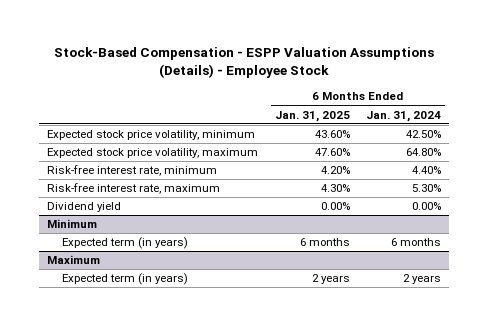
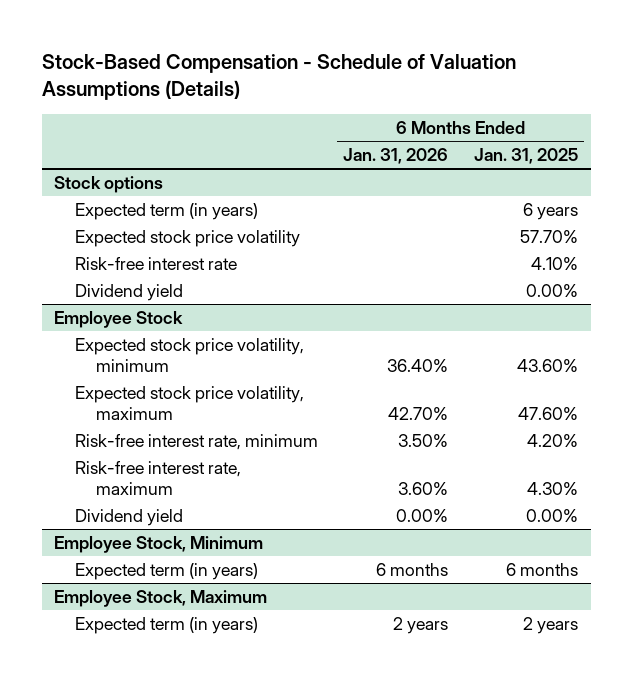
- Stock-Based Compensation - ESPP Valuation Assumptions (Details) - Employee Stock
+ Stock-Based Compensation - Schedule of Valuation Assumptions (Details)
- | 6 Months Ended Jan. 31, 2025 | 6 Months Ended Jan. 31, 2024
+ | 6 Months Ended Jan. 31, 2026 | 6 Months Ended Jan. 31, 2025
+ Stock options
+ Expected term (in years) | | 6 years
+ Expected stock price volatility | | 57.70%
+ Risk-free interest rate | | 4.10%
+ Dividend yield | | 0.00%
+ Employee Stock
- Minimum
+ Employee Stock, Minimum
- Maximum
+ Employee Stock, Maximum

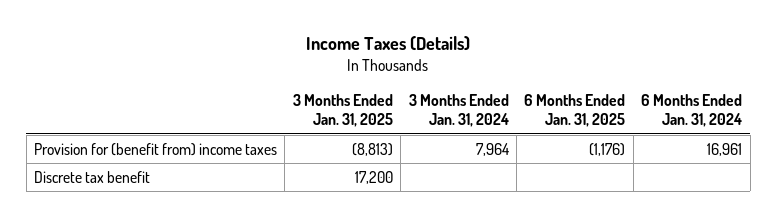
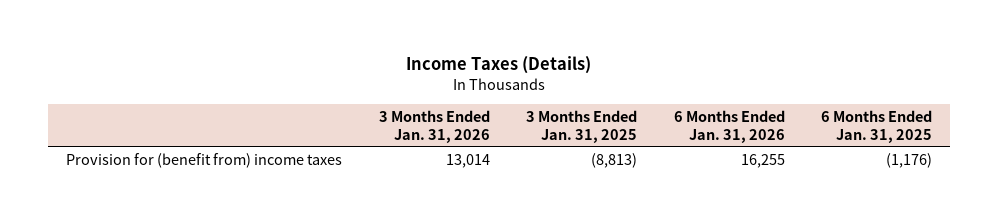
- | 3 Months Ended Jan. 31, 2025 | 3 Months Ended Jan. 31, 2024 | 6 Months Ended Jan. 31, 2025 | 6 Months Ended Jan. 31, 2024
+ | 3 Months Ended Jan. 31, 2026 | 3 Months Ended Jan. 31, 2025 | 6 Months Ended Jan. 31, 2026 | 6 Months Ended Jan. 31, 2025
- Discrete tax benefit | 17,200 | | |

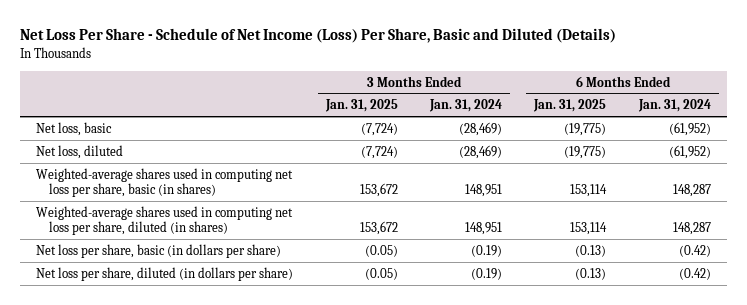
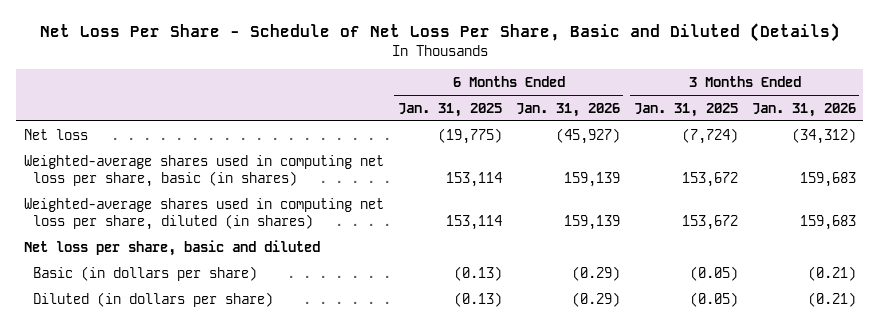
- Net Loss Per Share - Schedule of Net Income (Loss) Per Share, Basic and Diluted (Details)
+ Net Loss Per Share - Schedule of Net Loss Per Share, Basic and Diluted (Details)
- | 3 Months Ended Jan. 31, 2025 | 3 Months Ended Jan. 31, 2024 | 6 Months Ended Jan. 31, 2025 | 6 Months Ended Jan. 31, 2024
+ | 6 Months Ended Jan. 31, 2025 | 6 Months Ended Jan. 31, 2026 | 3 Months Ended Jan. 31, 2025 | 3 Months Ended Jan. 31, 2026
- Net loss, basic | (7,724) | (28,469) | (19,775) | (61,952)
- Net loss, diluted | (7,724) | (28,469) | (19,775) | (61,952)
+ Net loss | (19,775) | (45,927) | (7,724) | (34,312)
- Net loss per share, basic (in dollars per share) | (0.05) | (0.19) | (0.13) | (0.42)
- Net loss per share, diluted (in dollars per share) | (0.05) | (0.19) | (0.13) | (0.42)
+ Net loss per share, basic and diluted
+ Basic (in dollars per share) | (0.13) | (0.29) | (0.05) | (0.21)
+ Diluted (in dollars per share) | (0.13) | (0.29) | (0.05) | (0.21)

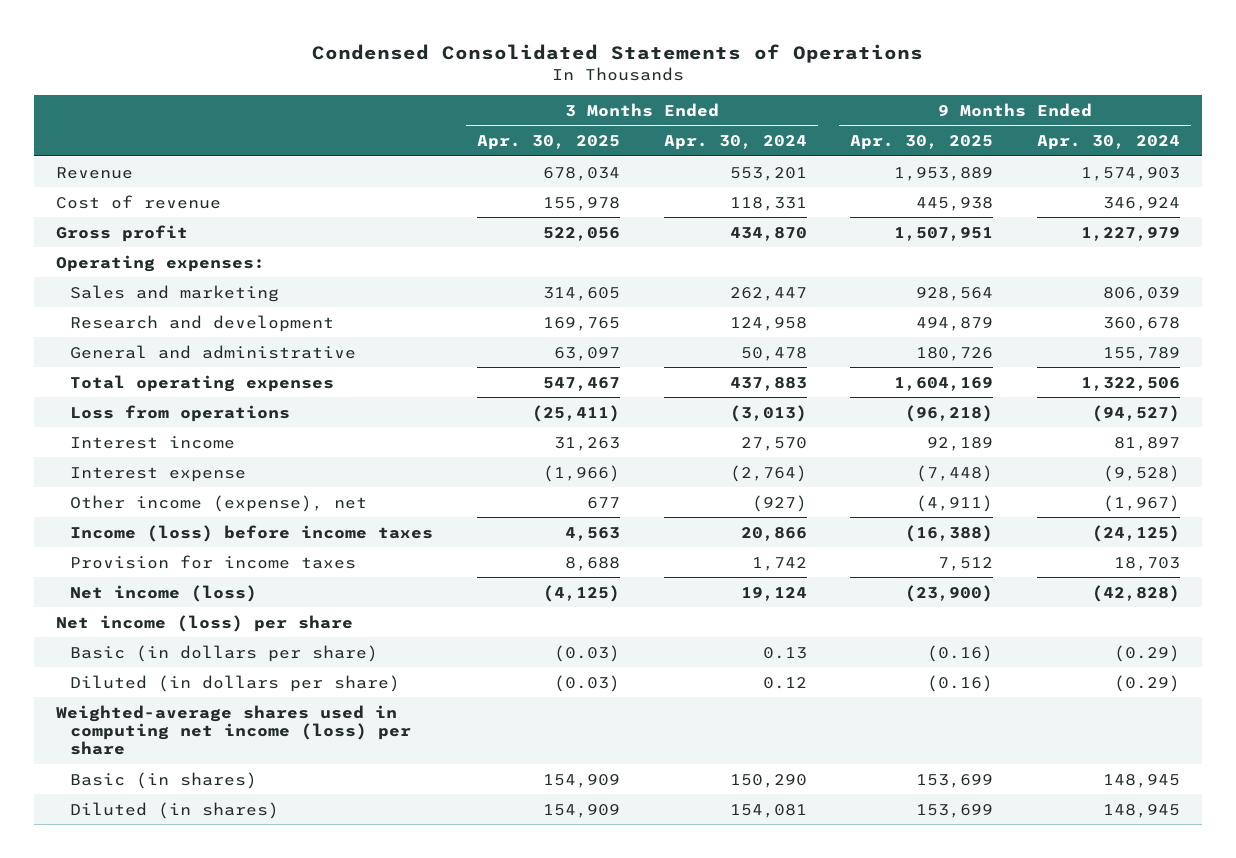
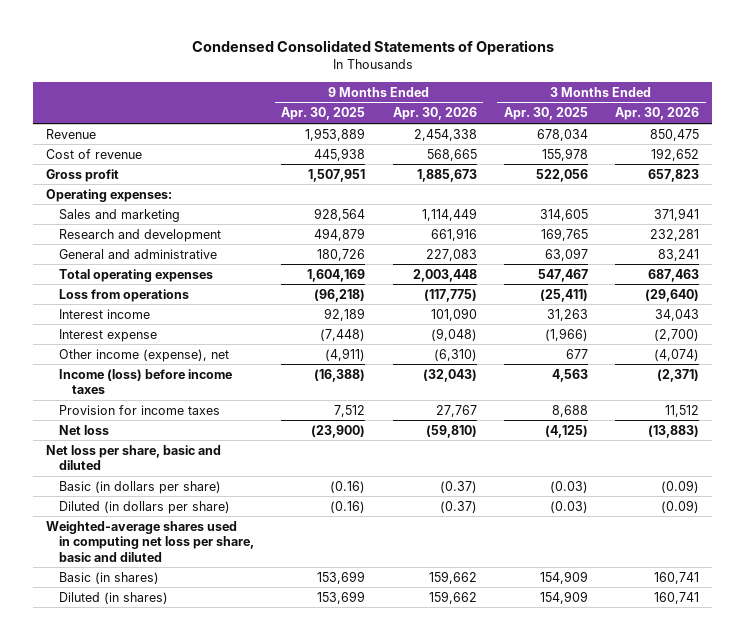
- | 3 Months Ended Apr. 30, 2025 | 3 Months Ended Apr. 30, 2024 | 9 Months Ended Apr. 30, 2025 | 9 Months Ended Apr. 30, 2024
+ | 9 Months Ended Apr. 30, 2025 | 9 Months Ended Apr. 30, 2026 | 3 Months Ended Apr. 30, 2025 | 3 Months Ended Apr. 30, 2026
- Net income (loss) | (4,125) | 19,124 | (23,900) | (42,828)
- Net income (loss) per share
+ Net loss | (23,900) | (59,810) | (4,125) | (13,883)
+ Net loss per share, basic and diluted
- Weighted-average shares used in computing net income (loss) per share
+ Weighted-average shares used in computing net loss per share, basic and diluted

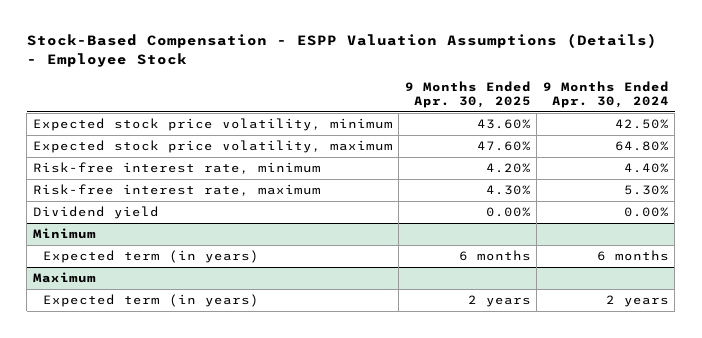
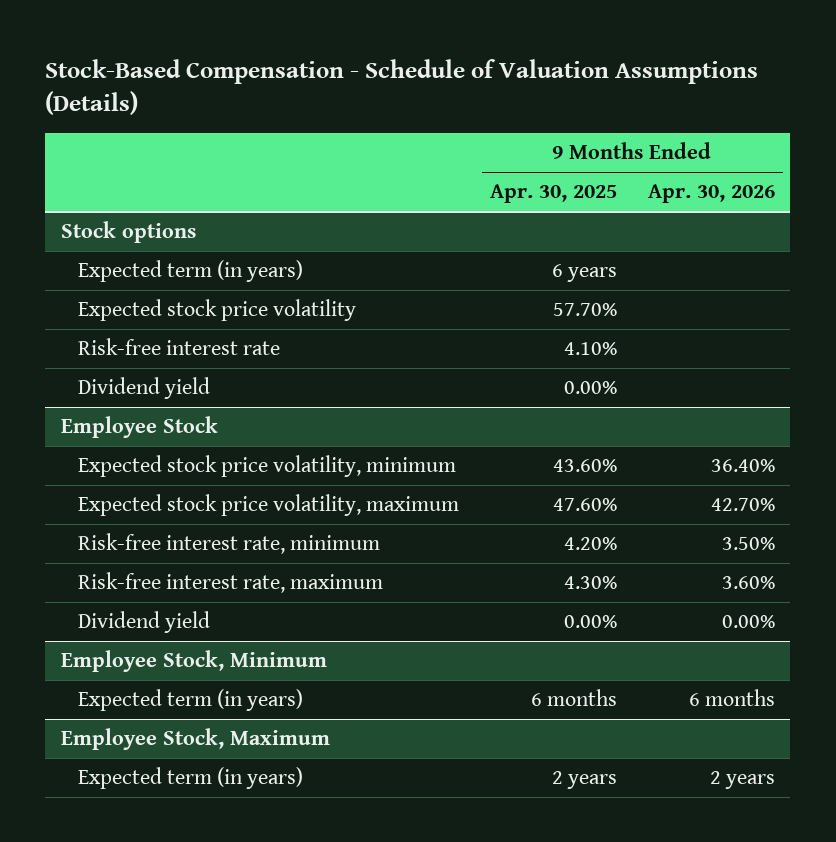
- Stock-Based Compensation - ESPP Valuation Assumptions (Details) - Employee Stock
+ Stock-Based Compensation - Schedule of Valuation Assumptions (Details)
- | 9 Months Ended Apr. 30, 2025 | 9 Months Ended Apr. 30, 2024
+ | 9 Months Ended Apr. 30, 2025 | 9 Months Ended Apr. 30, 2026
+ Stock options
+ Expected term (in years) | 6 years |
+ Expected stock price volatility | 57.70% |
+ Risk-free interest rate | 4.10% |
+ Dividend yield | 0.00% |
+ Employee Stock
- Minimum
+ Employee Stock, Minimum
- Maximum
+ Employee Stock, Maximum

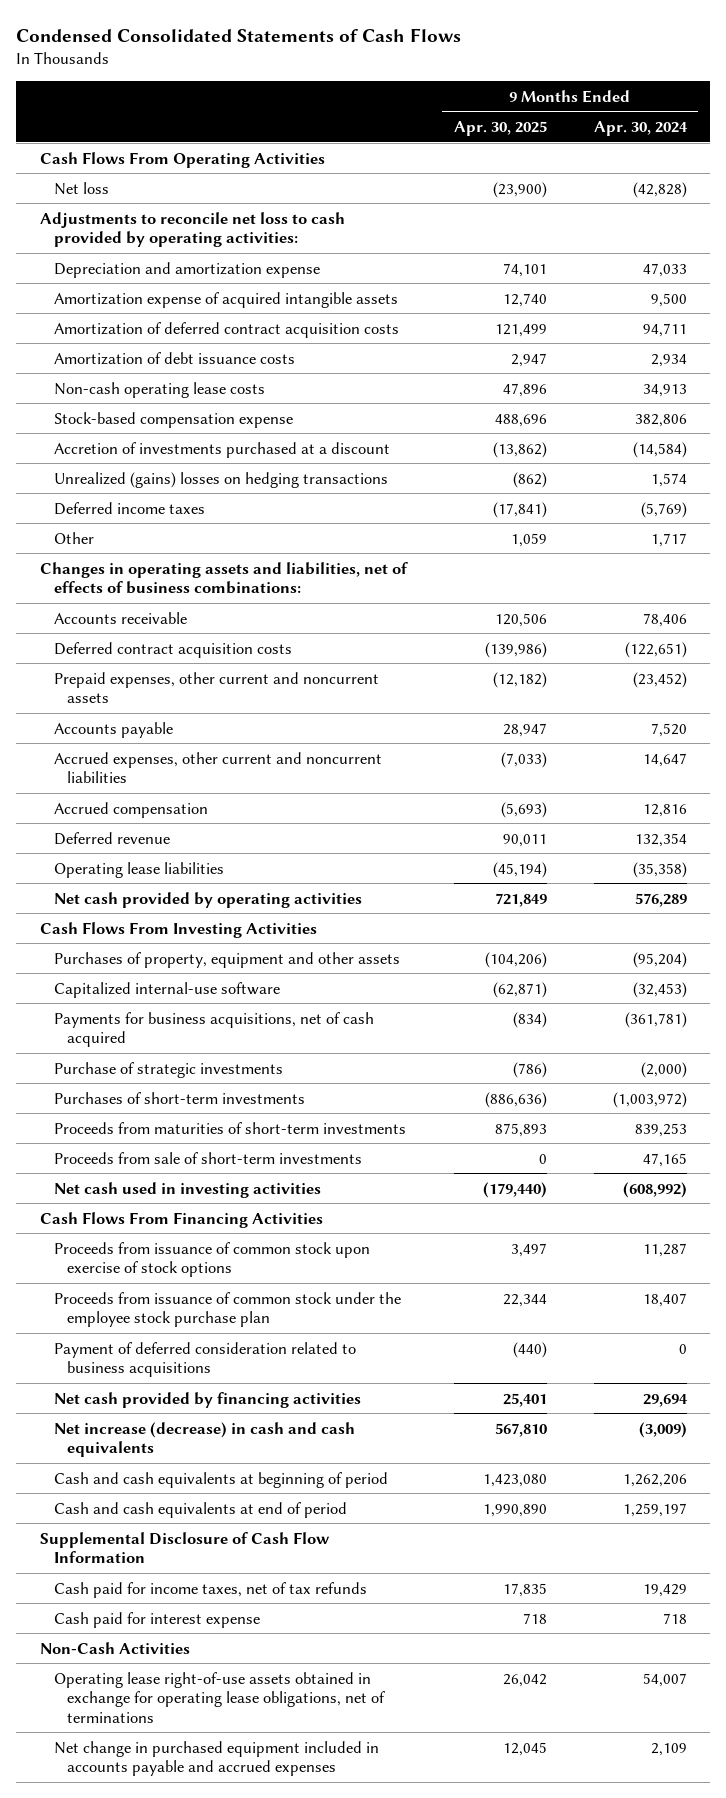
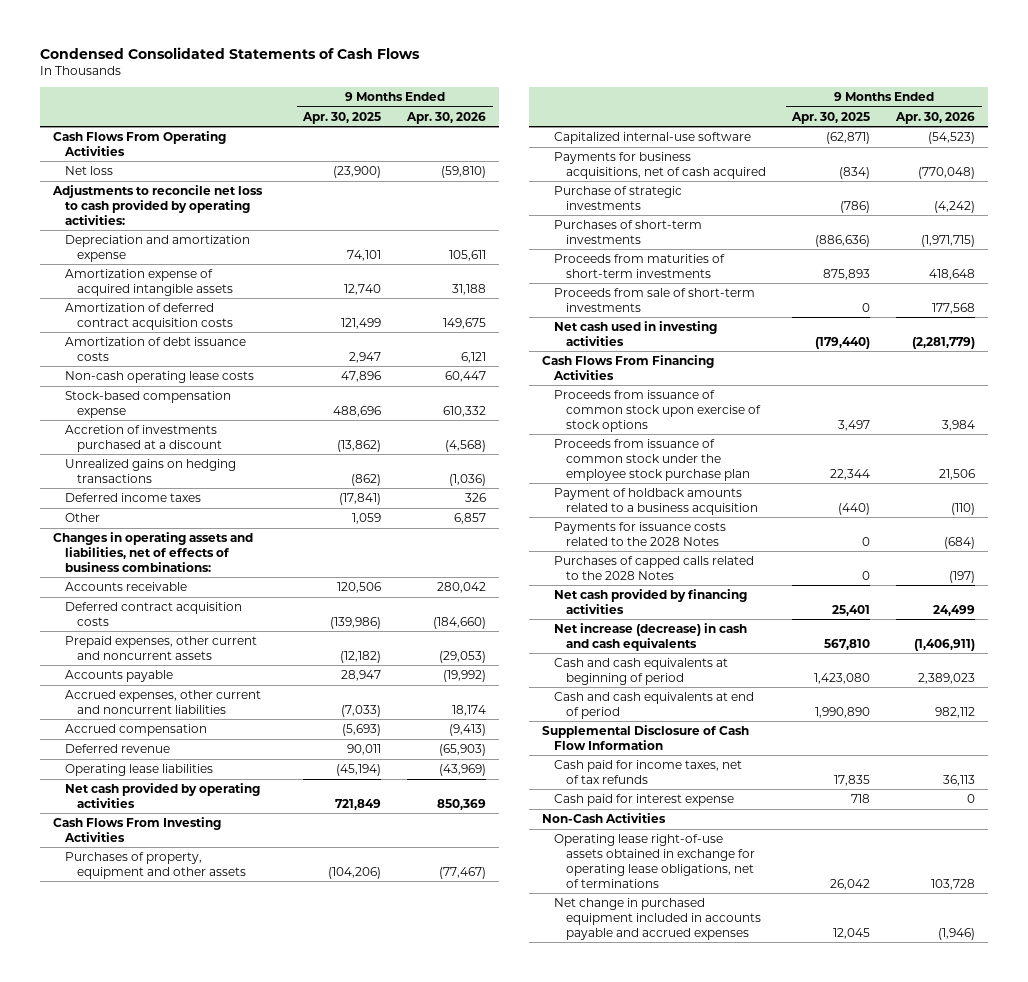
- | 9 Months Ended Apr. 30, 2025 | 9 Months Ended Apr. 30, 2024
+ | 9 Months Ended Apr. 30, 2025 | 9 Months Ended Apr. 30, 2026
- Unrealized (gains) losses on hedging transactions | (862) | 1,574
+ Unrealized gains on hedging transactions | (862) | (1,036)
- Payment of deferred consideration related to business acquisitions | (440) | 0
+ Payment of holdback amounts related to a business acquisition | (440) | (110)
+ Payments for issuance costs related to the 2028 Notes | 0 | (684)
+ Purchases of capped calls related to the 2028 Notes | 0 | (197)

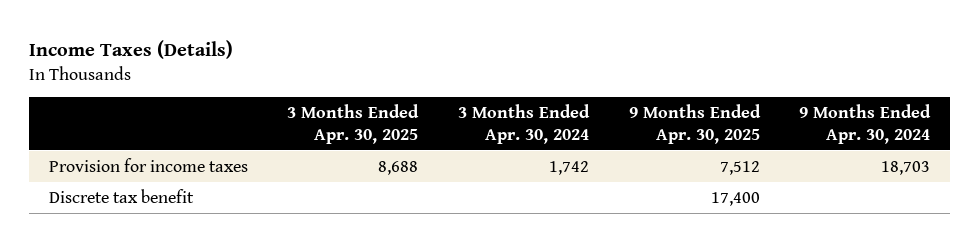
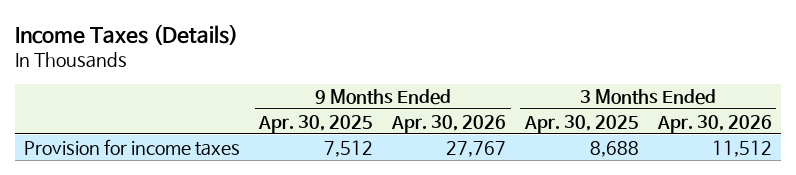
- | 3 Months Ended Apr. 30, 2025 | 3 Months Ended Apr. 30, 2024 | 9 Months Ended Apr. 30, 2025 | 9 Months Ended Apr. 30, 2024
+ | 9 Months Ended Apr. 30, 2025 | 9 Months Ended Apr. 30, 2026 | 3 Months Ended Apr. 30, 2025 | 3 Months Ended Apr. 30, 2026
- Discrete tax benefit | | | 17,400 |

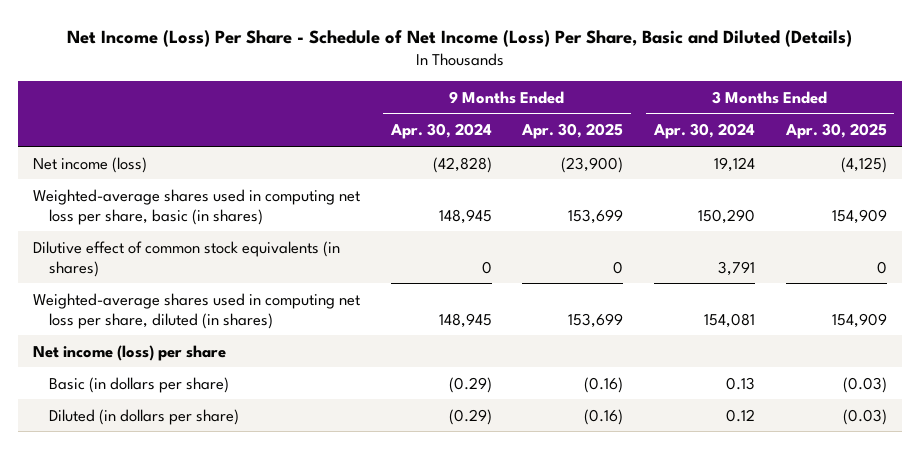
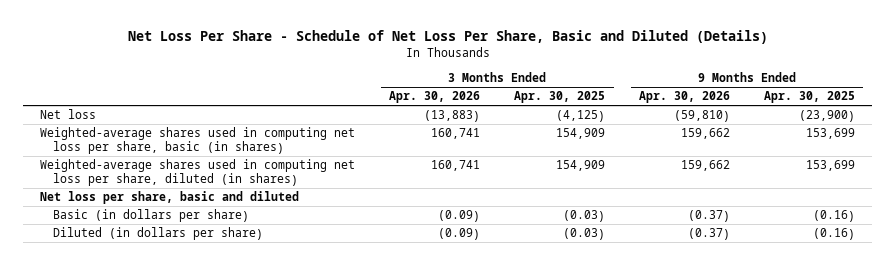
- Net Income (Loss) Per Share - Schedule of Net Income (Loss) Per Share, Basic and Diluted (Details)
+ Net Loss Per Share - Schedule of Net Loss Per Share, Basic and Diluted (Details)
- | 9 Months Ended Apr. 30, 2024 | 9 Months Ended Apr. 30, 2025 | 3 Months Ended Apr. 30, 2024 | 3 Months Ended Apr. 30, 2025
+ | 3 Months Ended Apr. 30, 2026 | 3 Months Ended Apr. 30, 2025 | 9 Months Ended Apr. 30, 2026 | 9 Months Ended Apr. 30, 2025
- Net income (loss) | (42,828) | (23,900) | 19,124 | (4,125)
+ Net loss | (13,883) | (4,125) | (59,810) | (23,900)
- Dilutive effect of common stock equivalents (in shares) | 0 | 0 | 3,791 | 0
- Net income (loss) per share
+ Net loss per share, basic and diluted

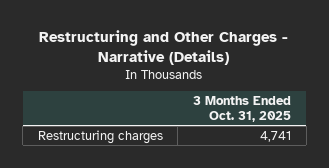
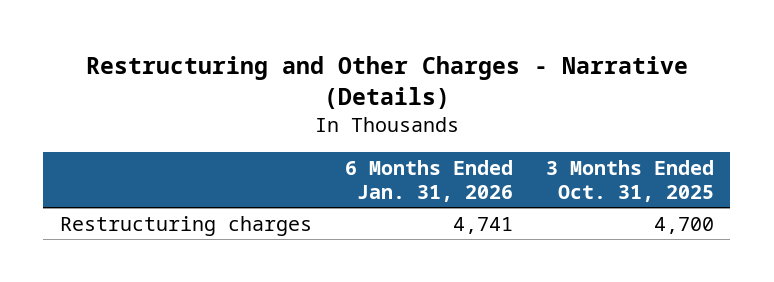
- | 3 Months Ended Oct. 31, 2025
+ | 6 Months Ended Jan. 31, 2026 | 3 Months Ended Oct. 31, 2025
- Restructuring charges | 4,741
+ Restructuring charges | 4,741 | 4,700

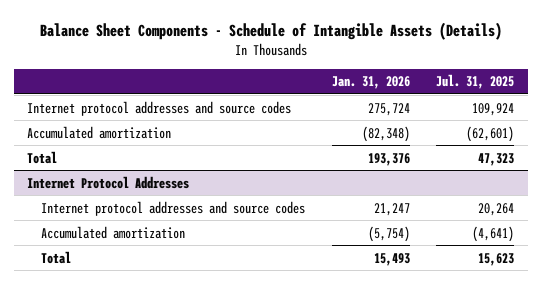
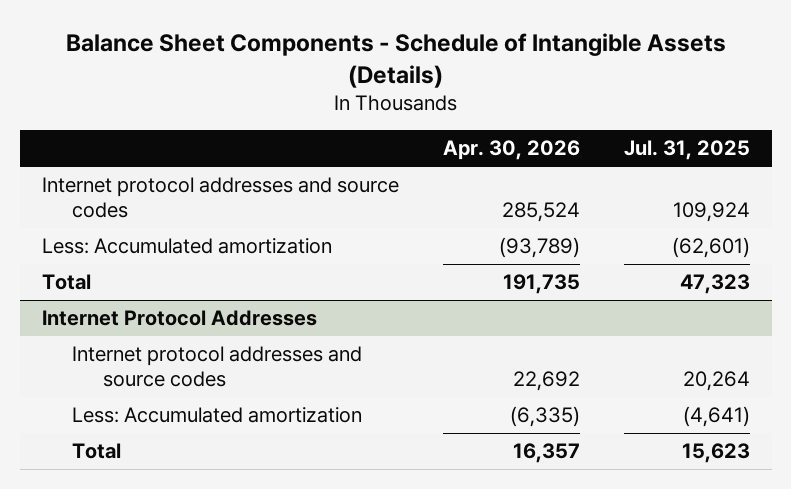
- | Jan. 31, 2026 | Jul. 31, 2025
+ | Apr. 30, 2026 | Jul. 31, 2025
- Accumulated amortization | (82,348) | (62,601)
+ Less: Accumulated amortization | (93,789) | (62,601)
@ Internet Protocol Addresses
- Accumulated amortization | (5,754) | (4,641)
+ Less: Accumulated amortization | (6,335) | (4,641)

